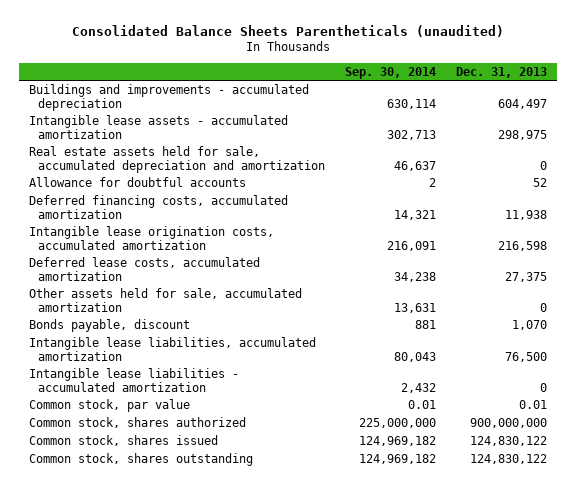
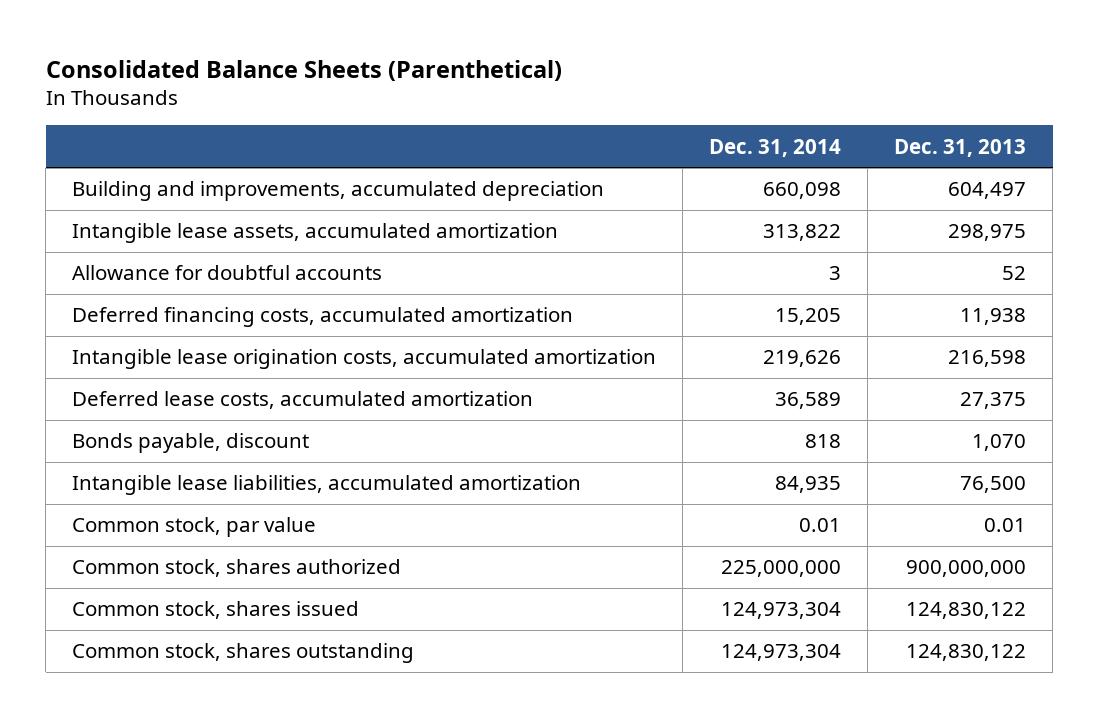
- Consolidated Balance Sheets Parentheticals (unaudited)
+ Consolidated Balance Sheets (Parenthetical)
- | Sep. 30, 2014 | Dec. 31, 2013
+ | Dec. 31, 2014 | Dec. 31, 2013
- Buildings and improvements - accumulated depreciation | 630,114 | 604,497
- Intangible lease assets - accumulated amortization | 302,713 | 298,975
- Real estate assets held for sale, accumulated depreciation and amortization | 46,637 | 0
+ Building and improvements, accumulated depreciation | 660,098 | 604,497
+ Intangible lease assets, accumulated amortization | 313,822 | 298,975
- Other assets held for sale, accumulated amortization | 13,631 | 0
- Intangible lease liabilities - accumulated amortization | 2,432 | 0

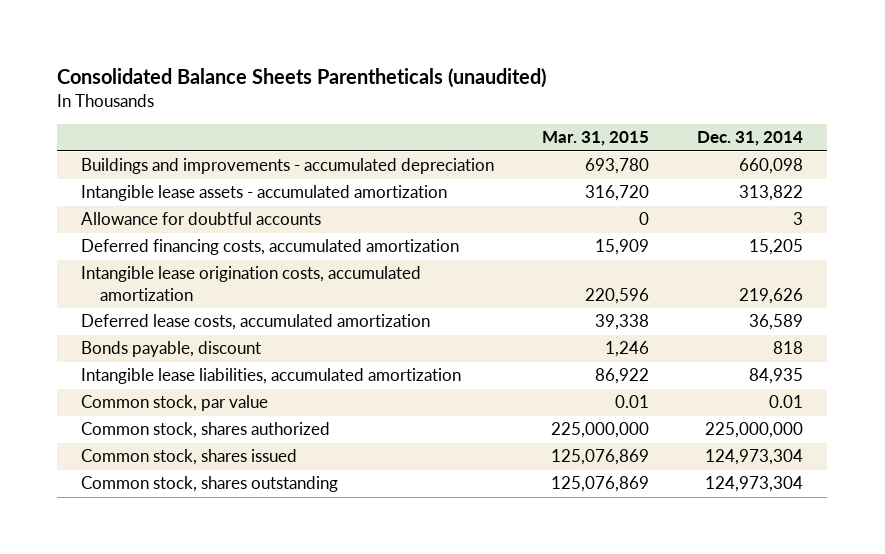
- Consolidated Balance Sheets (Parenthetical)
+ Consolidated Balance Sheets Parentheticals (unaudited)
- | Dec. 31, 2014 | Dec. 31, 2013
+ | Mar. 31, 2015 | Dec. 31, 2014
- Building and improvements, accumulated depreciation | 660,098 | 604,497
- Intangible lease assets, accumulated amortization | 313,822 | 298,975
+ Buildings and improvements - accumulated depreciation | 693,780 | 660,098
+ Intangible lease assets - accumulated amortization | 316,720 | 313,822

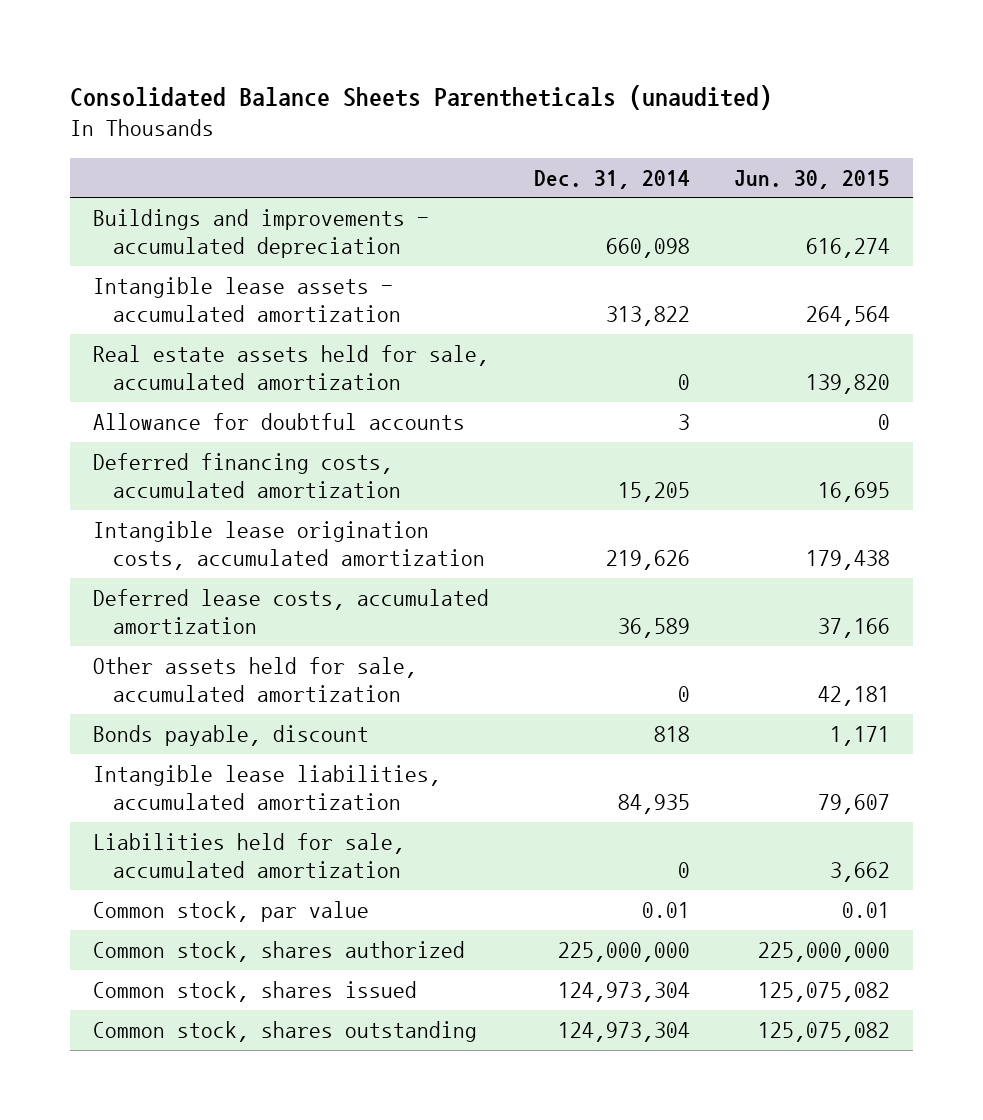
- | Mar. 31, 2015 | Dec. 31, 2014
+ | Dec. 31, 2014 | Jun. 30, 2015
+ Real estate assets held for sale, accumulated amortization | 0 | 139,820
+ Other assets held for sale, accumulated amortization | 0 | 42,181
+ Liabilities held for sale, accumulated amortization | 0 | 3,662

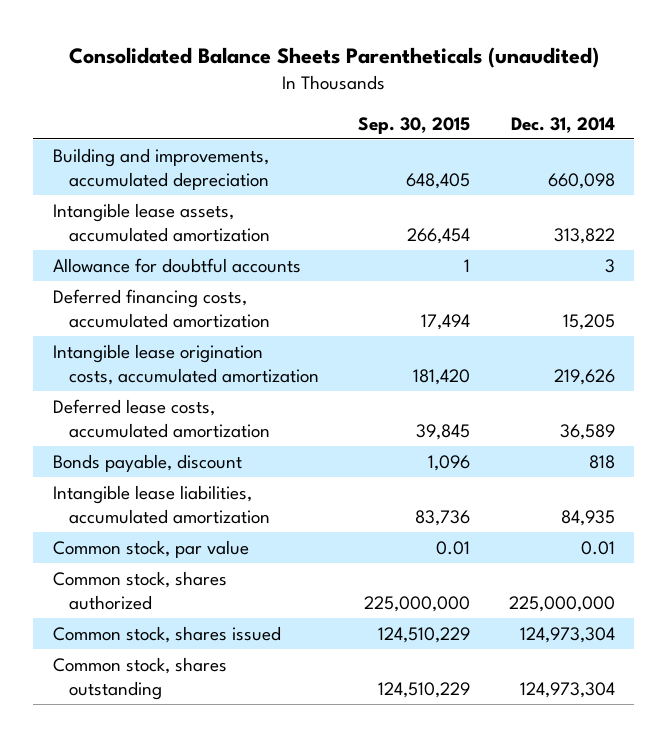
- | Dec. 31, 2014 | Jun. 30, 2015
+ | Sep. 30, 2015 | Dec. 31, 2014
- Buildings and improvements - accumulated depreciation | 660,098 | 616,274
- Intangible lease assets - accumulated amortization | 313,822 | 264,564
- Real estate assets held for sale, accumulated amortization | 0 | 139,820
+ Building and improvements, accumulated depreciation | 648,405 | 660,098
+ Intangible lease assets, accumulated amortization | 266,454 | 313,822
- Other assets held for sale, accumulated amortization | 0 | 42,181
- Liabilities held for sale, accumulated amortization | 0 | 3,662

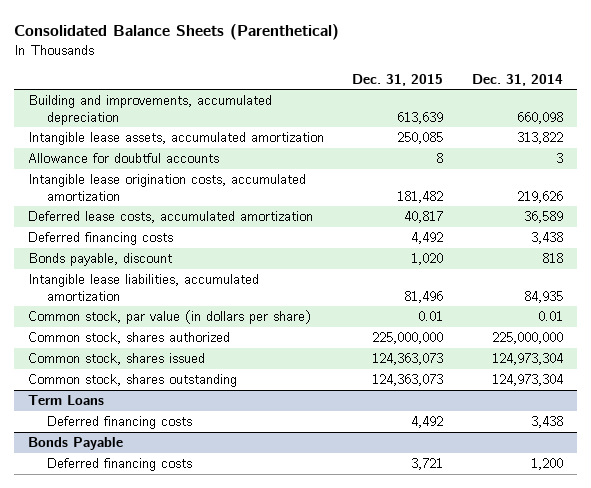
- Consolidated Balance Sheets Parentheticals (unaudited)
+ Consolidated Balance Sheets (Parenthetical)
- | Sep. 30, 2015 | Dec. 31, 2014
+ | Dec. 31, 2015 | Dec. 31, 2014
- Deferred financing costs, accumulated amortization | 17,494 | 15,205
+ Deferred financing costs | 4,492 | 3,438
- Common stock, par value | 0.01 | 0.01
+ Common stock, par value (in dollars per share) | 0.01 | 0.01
+ Term Loans
+ Deferred financing costs | 4,492 | 3,438
+ Bonds Payable
+ Deferred financing costs | 3,721 | 1,200

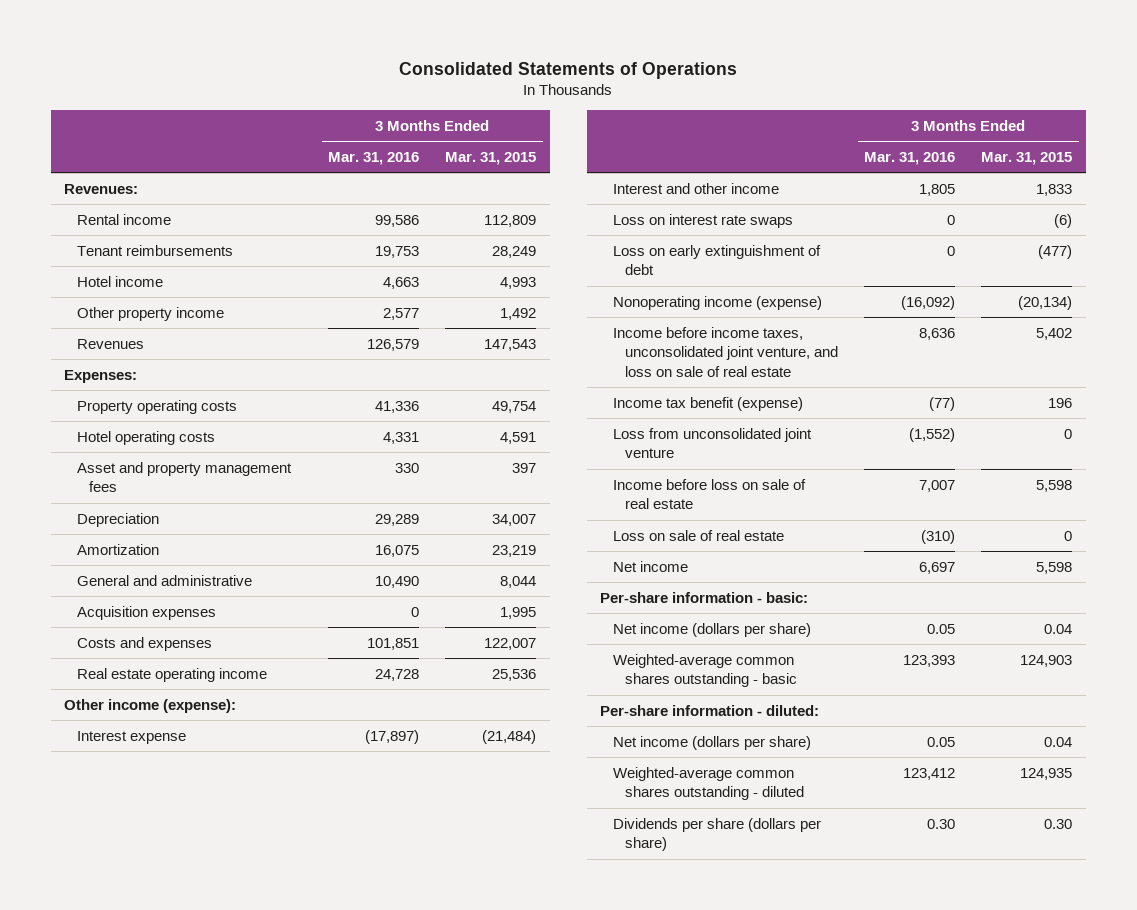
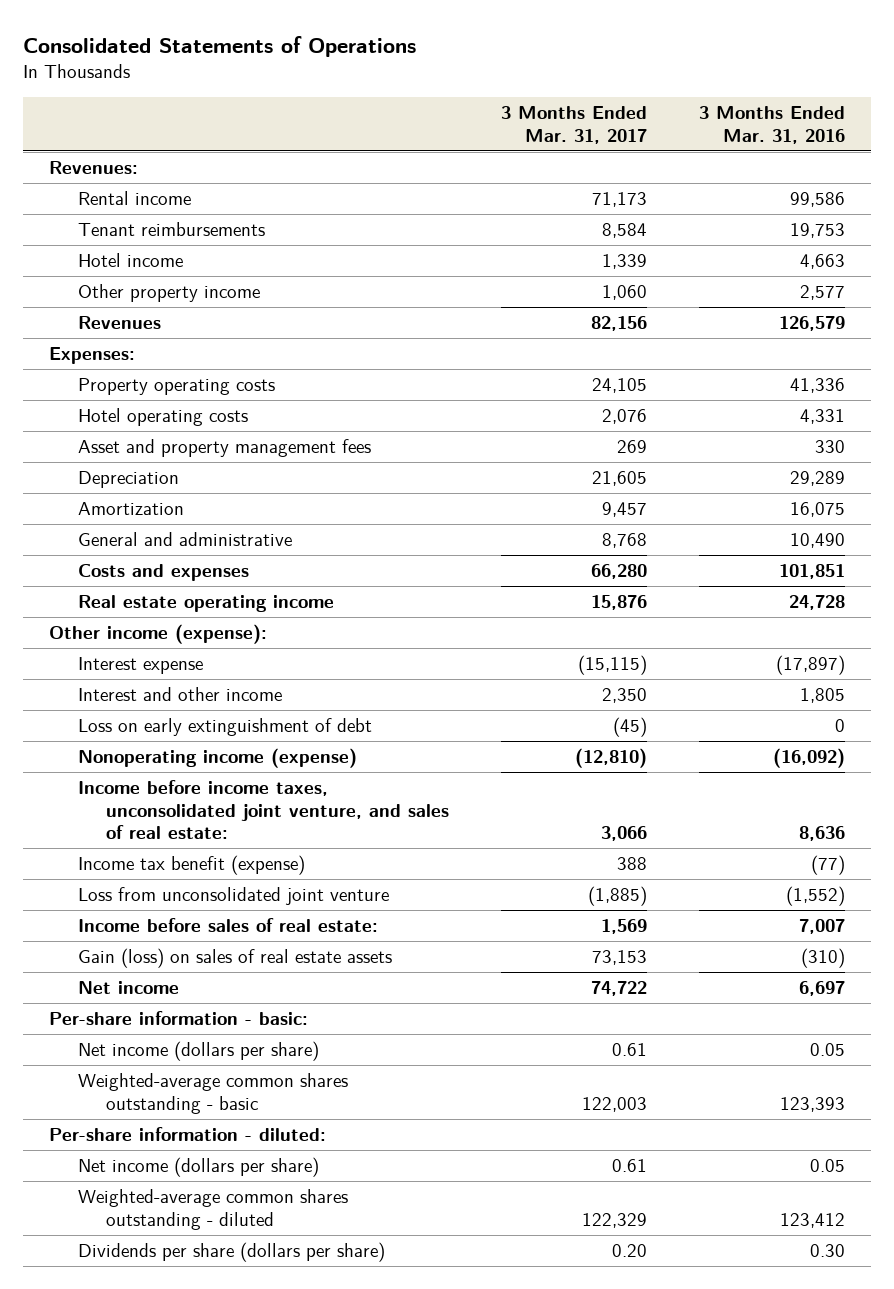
- | 3 Months Ended Mar. 31, 2016 | 3 Months Ended Mar. 31, 2015
+ | 3 Months Ended Mar. 31, 2017 | 3 Months Ended Mar. 31, 2016
- Acquisition expenses | 0 | 1,995
- Loss on interest rate swaps | 0 | (6)
- Income before income taxes, unconsolidated joint venture, and loss on sale of real estate | 8,636 | 5,402
+ Income before income taxes, unconsolidated joint venture, and sales of real estate: | 3,066 | 8,636
- Income before loss on sale of real estate | 7,007 | 5,598
- Loss on sale of real estate | (310) | 0
+ Income before sales of real estate: | 1,569 | 7,007
+ Gain (loss) on sales of real estate assets | 73,153 | (310)

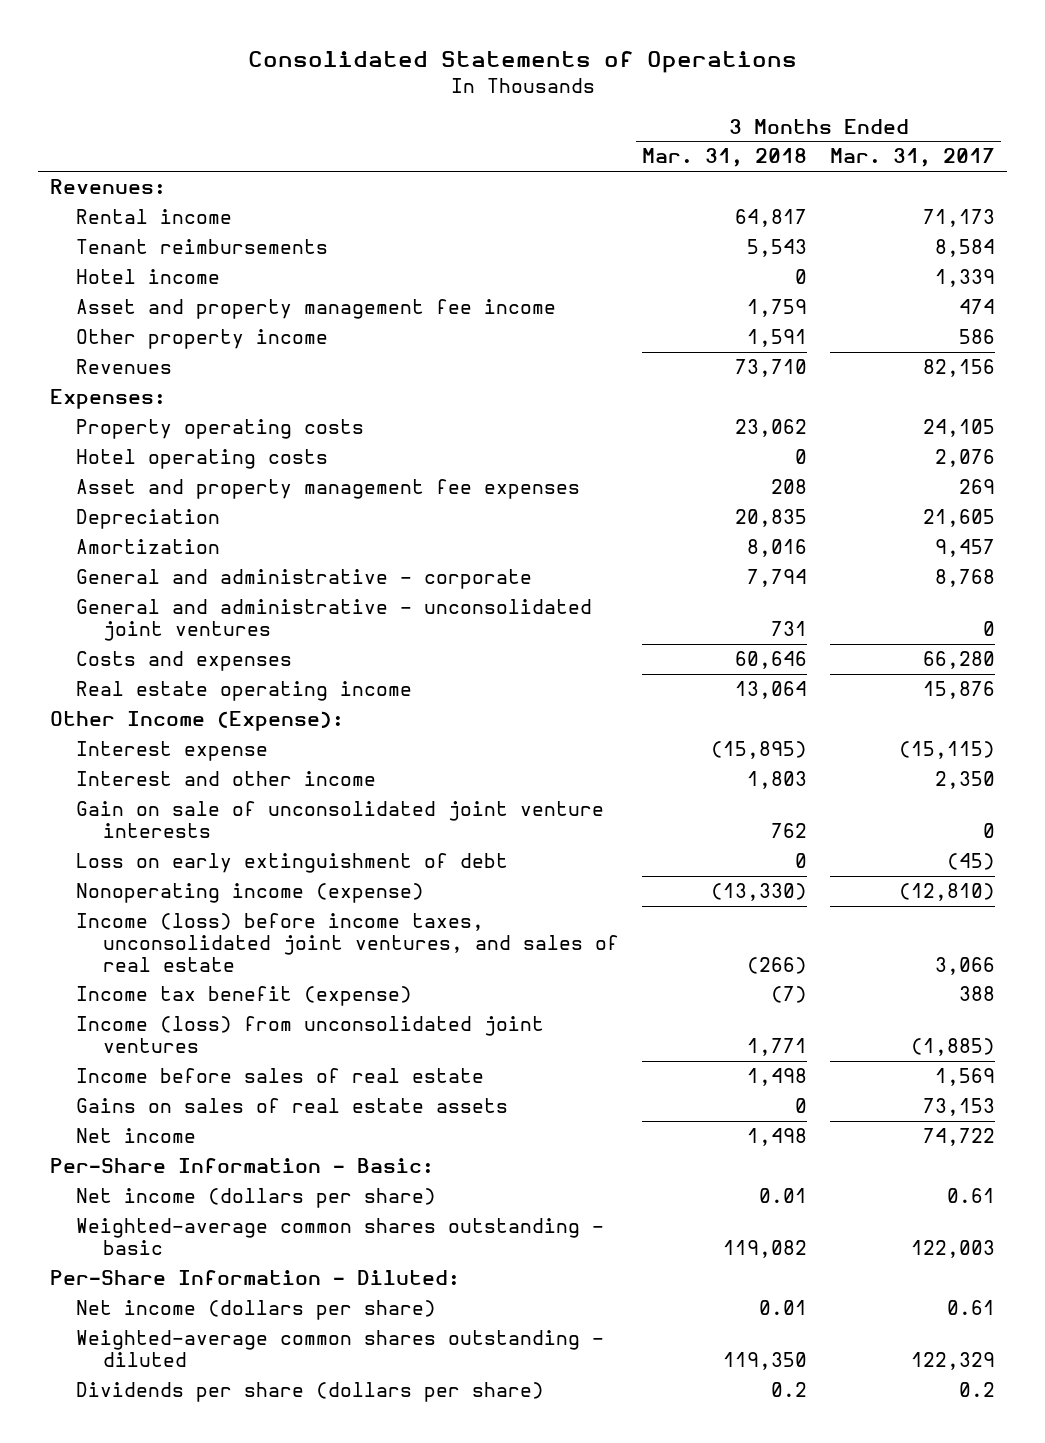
- | 3 Months Ended Mar. 31, 2017 | 3 Months Ended Mar. 31, 2016
+ | 3 Months Ended Mar. 31, 2018 | 3 Months Ended Mar. 31, 2017
- Other property income | 1,060 | 2,577
+ Asset and property management fee income | 1,759 | 474
+ Other property income | 1,591 | 586
- Asset and property management fees | 269 | 330
+ Asset and property management fee expenses | 208 | 269
- General and administrative | 8,768 | 10,490
+ General and administrative - corporate | 7,794 | 8,768
+ General and administrative - unconsolidated joint ventures | 731 | 0
- Other income (expense):
+ Other Income (Expense):
+ Gain on sale of unconsolidated joint venture interests | 762 | 0
- Income before income taxes, unconsolidated joint venture, and sales of real estate: | 3,066 | 8,636
+ Income (loss) before income taxes, unconsolidated joint ventures, and sales of real estate | (266) | 3,066
- Loss from unconsolidated joint venture | (1,885) | (1,552)
- Income before sales of real estate: | 1,569 | 7,007
- Gain (loss) on sales of real estate assets | 73,153 | (310)
+ Income (loss) from unconsolidated joint ventures | 1,771 | (1,885)
+ Income before sales of real estate | 1,498 | 1,569
+ Gains on sales of real estate assets | 0 | 73,153
- Per-share information - basic:
+ Per-Share Information - Basic:
- Per-share information - diluted:
+ Per-Share Information - Diluted:
- Dividends per share (dollars per share) | 0.20 | 0.30
+ Dividends per share (dollars per share) | 0.2 | 0.2

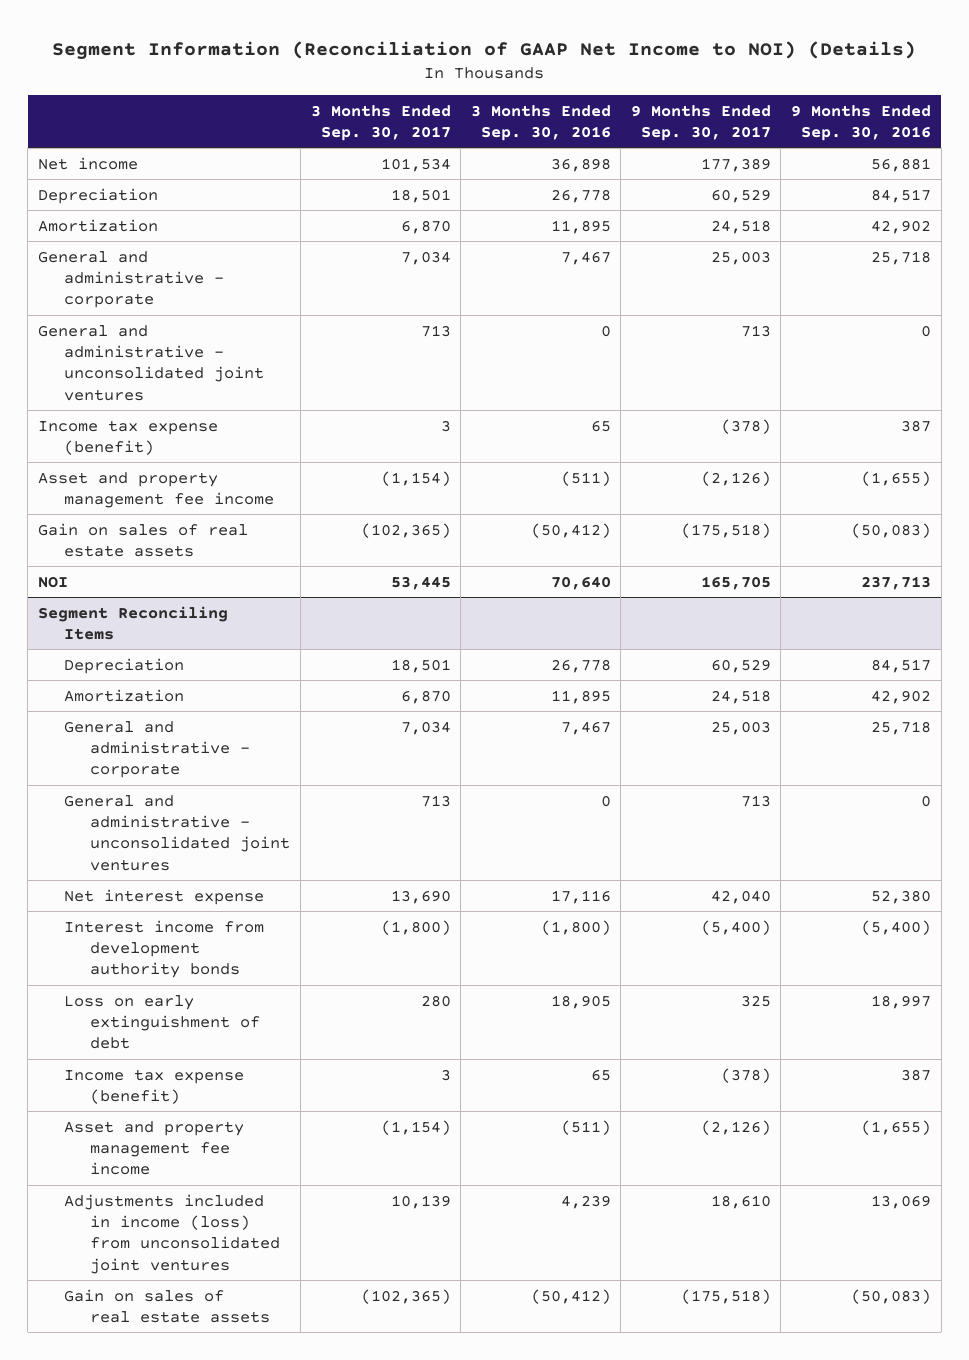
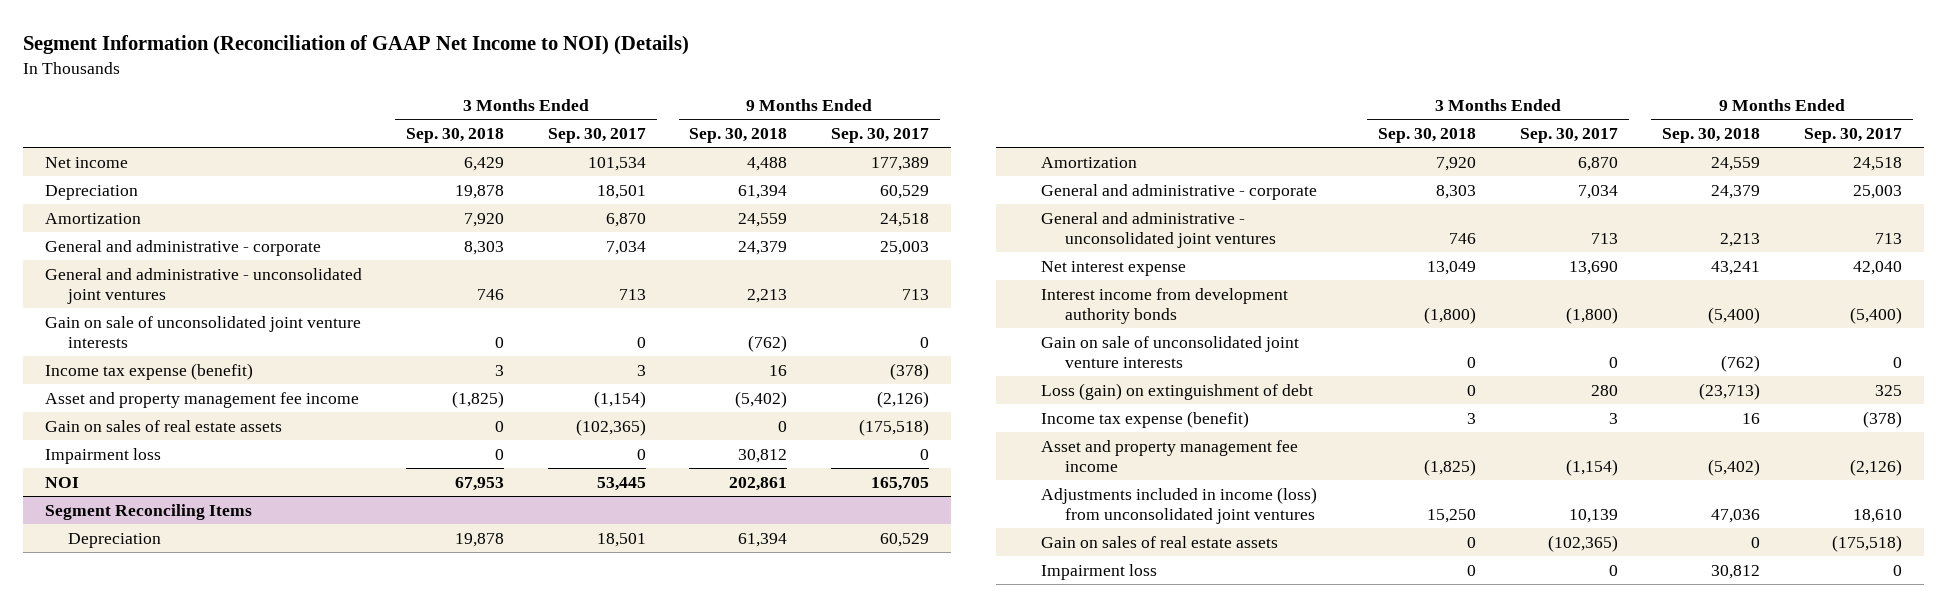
- | 3 Months Ended Sep. 30, 2017 | 3 Months Ended Sep. 30, 2016 | 9 Months Ended Sep. 30, 2017 | 9 Months Ended Sep. 30, 2016
+ | 3 Months Ended Sep. 30, 2018 | 3 Months Ended Sep. 30, 2017 | 9 Months Ended Sep. 30, 2018 | 9 Months Ended Sep. 30, 2017
+ Gain on sale of unconsolidated joint venture interests | 0 | 0 | (762) | 0
+ Impairment loss | 0 | 0 | 30,812 | 0
@ Segment Reconciling Items
- Loss on early extinguishment of debt | 280 | 18,905 | 325 | 18,997
+ Gain on sale of unconsolidated joint venture interests | 0 | 0 | (762) | 0
+ Loss (gain) on extinguishment of debt | 0 | 280 | (23,713) | 325
+ Impairment loss | 0 | 0 | 30,812 | 0

